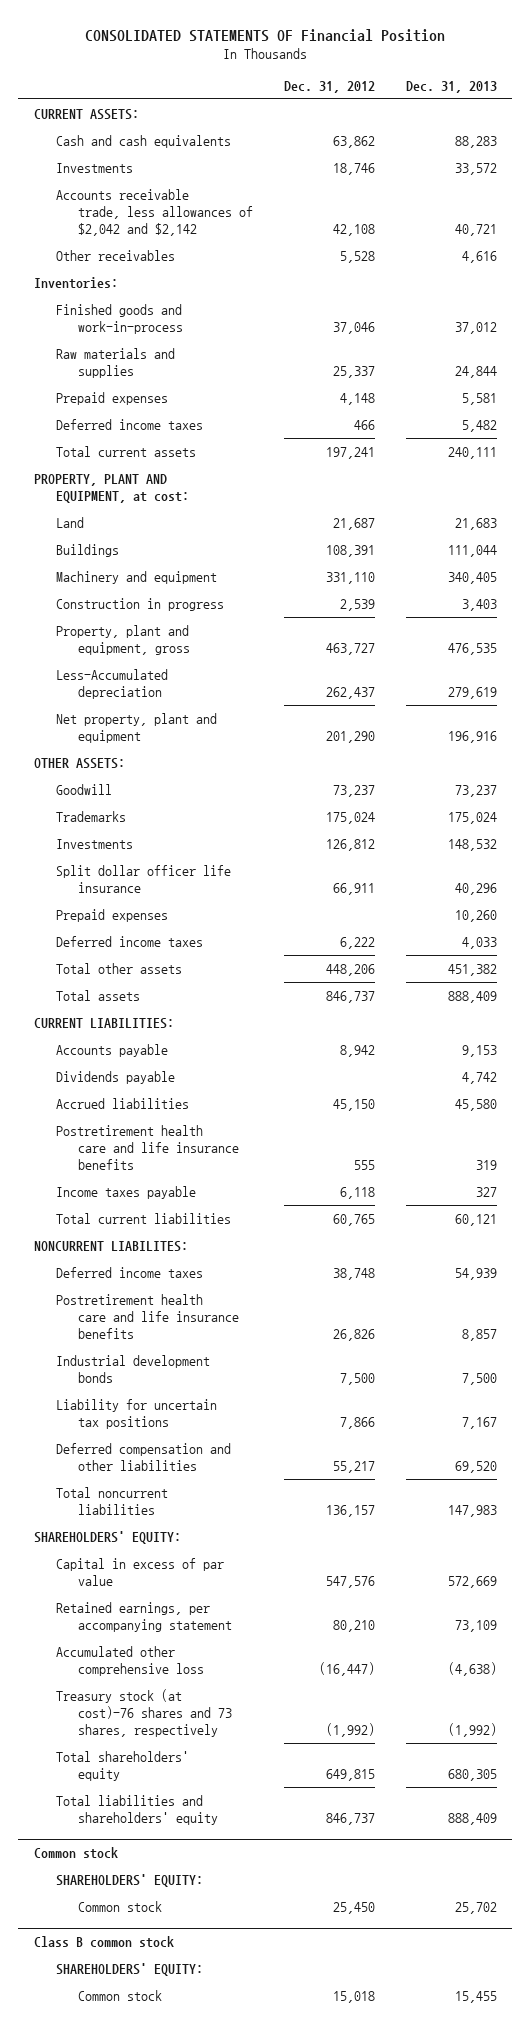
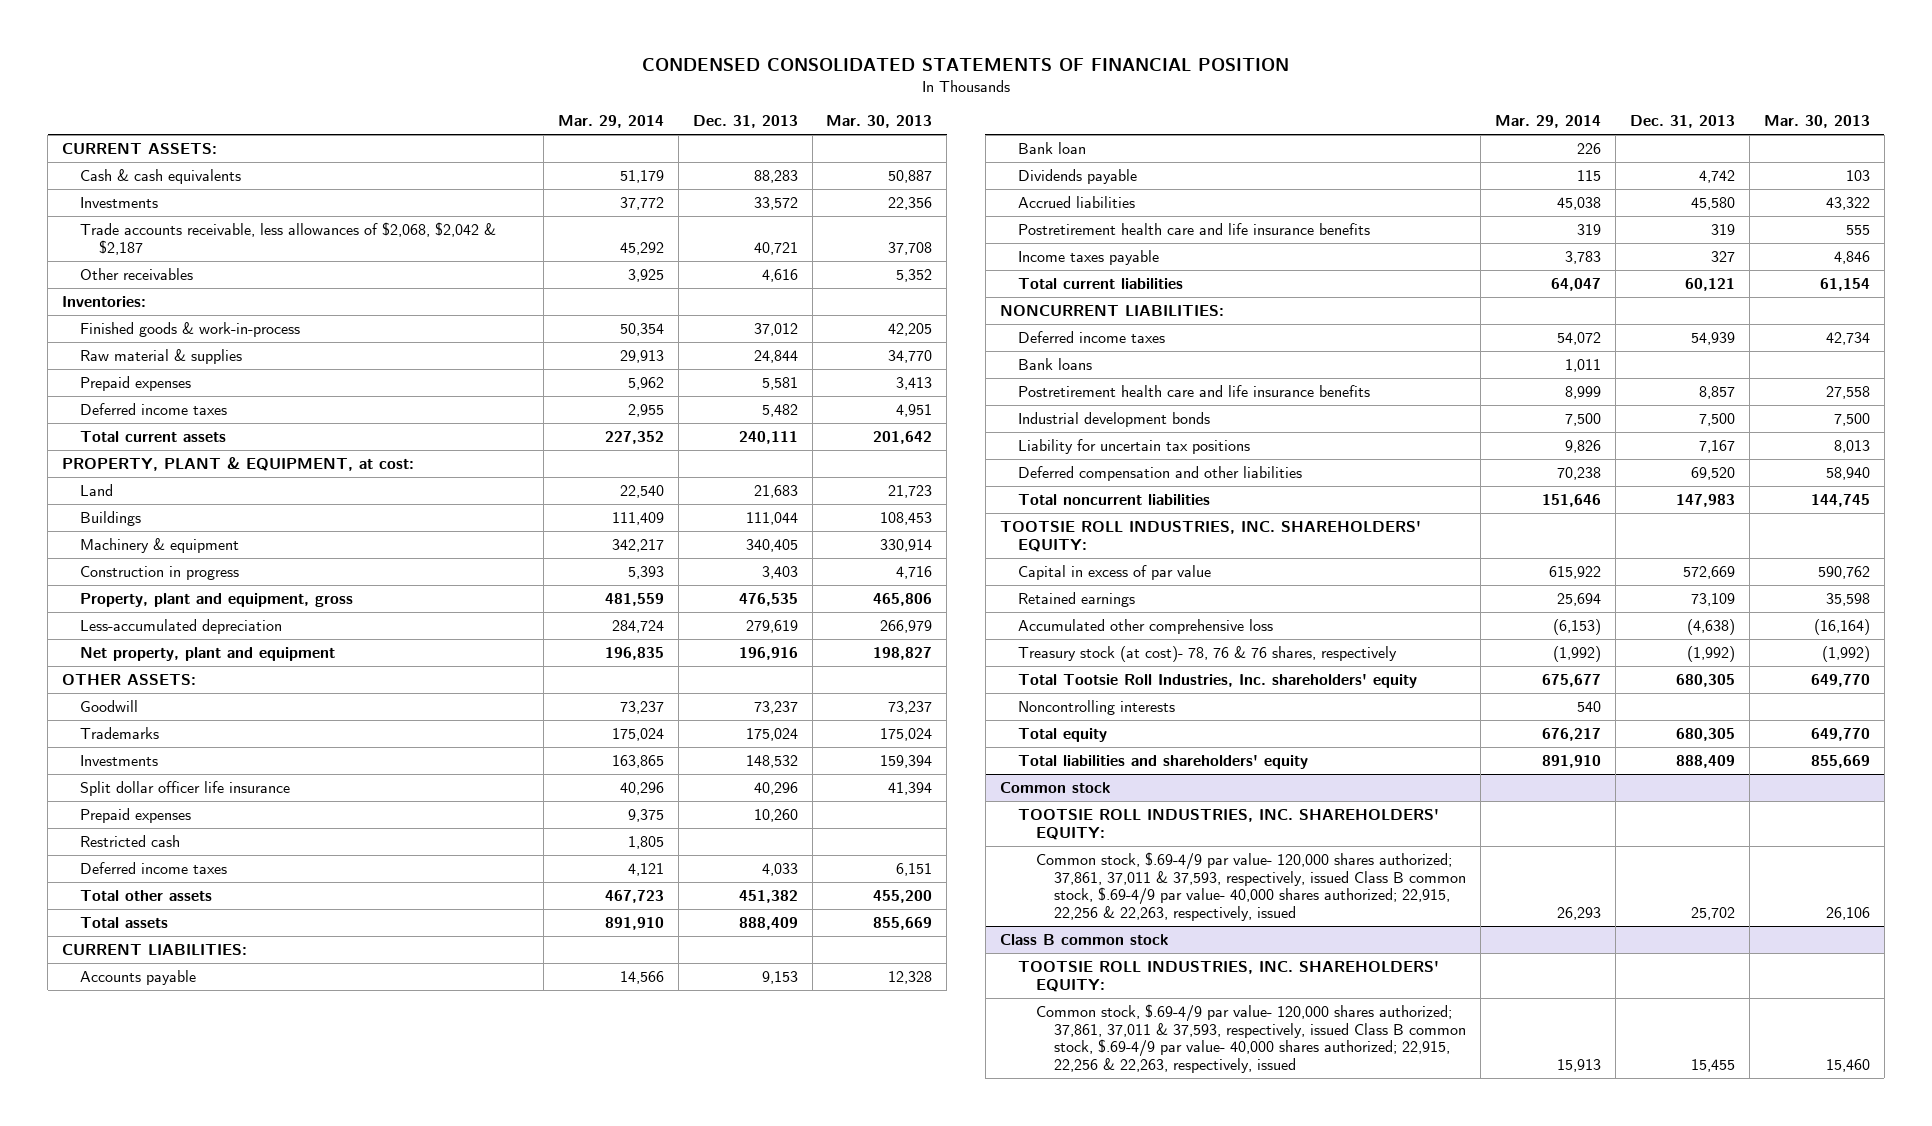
- CONSOLIDATED STATEMENTS OF Financial Position
+ CONDENSED CONSOLIDATED STATEMENTS OF FINANCIAL POSITION
- | Dec. 31, 2012 | Dec. 31, 2013
+ | Mar. 29, 2014 | Dec. 31, 2013 | Mar. 30, 2013
- Cash and cash equivalents | 63,862 | 88,283
+ Cash & cash equivalents | 51,179 | 88,283 | 50,887
- Accounts receivable trade, less allowances of $2,042 and $2,142 | 42,108 | 40,721
+ Trade accounts receivable, less allowances of $2,068, $2,042 & $2,187 | 45,292 | 40,721 | 37,708
- Finished goods and work-in-process | 37,046 | 37,012
- Raw materials and supplies | 25,337 | 24,844
+ Finished goods & work-in-process | 50,354 | 37,012 | 42,205
+ Raw material & supplies | 29,913 | 24,844 | 34,770
- PROPERTY, PLANT AND EQUIPMENT, at cost:
+ PROPERTY, PLANT & EQUIPMENT, at cost:
- Machinery and equipment | 331,110 | 340,405
+ Machinery & equipment | 342,217 | 340,405 | 330,914
- Less-Accumulated depreciation | 262,437 | 279,619
+ Less-accumulated depreciation | 284,724 | 279,619 | 266,979
+ Restricted cash | 1,805 | |
+ Bank loan | 226 | |
- NONCURRENT LIABILITES:
+ NONCURRENT LIABILITIES:
+ Bank loans | 1,011 | |
- SHAREHOLDERS' EQUITY:
+ TOOTSIE ROLL INDUSTRIES, INC. SHAREHOLDERS' EQUITY:
- Retained earnings, per accompanying statement | 80,210 | 73,109
+ Retained earnings | 25,694 | 73,109 | 35,598
- Treasury stock (at cost)-76 shares and 73 shares, respectively | (1,992) | (1,992)
- Total shareholders' equity | 649,815 | 680,305
+ Treasury stock (at cost)- 78, 76 & 76 shares, respectively | (1,992) | (1,992) | (1,992)
+ Total Tootsie Roll Industries, Inc. shareholders' equity | 675,677 | 680,305 | 649,770
+ Noncontrolling interests | 540 | |
+ Total equity | 676,217 | 680,305 | 649,770
@ Common stock
- SHAREHOLDERS' EQUITY:
- Common stock | 25,450 | 25,702
+ TOOTSIE ROLL INDUSTRIES, INC. SHAREHOLDERS' EQUITY:
+ Common stock, $.69-4/9 par value- 120,000 shares authorized; 37,861, 37,011 & 37,593, respectively, issued Class B common stock, $.69-4/9 par value- 40,000 shares authorized; 22,915, 22,256 & 22,263, respectively, issued | 26,293 | 25,702 | 26,106
@ Class B common stock
- SHAREHOLDERS' EQUITY:
- Common stock | 15,018 | 15,455
+ TOOTSIE ROLL INDUSTRIES, INC. SHAREHOLDERS' EQUITY:
+ Common stock, $.69-4/9 par value- 120,000 shares authorized; 37,861, 37,011 & 37,593, respectively, issued Class B common stock, $.69-4/9 par value- 40,000 shares authorized; 22,915, 22,256 & 22,263, respectively, issued | 15,913 | 15,455 | 15,460

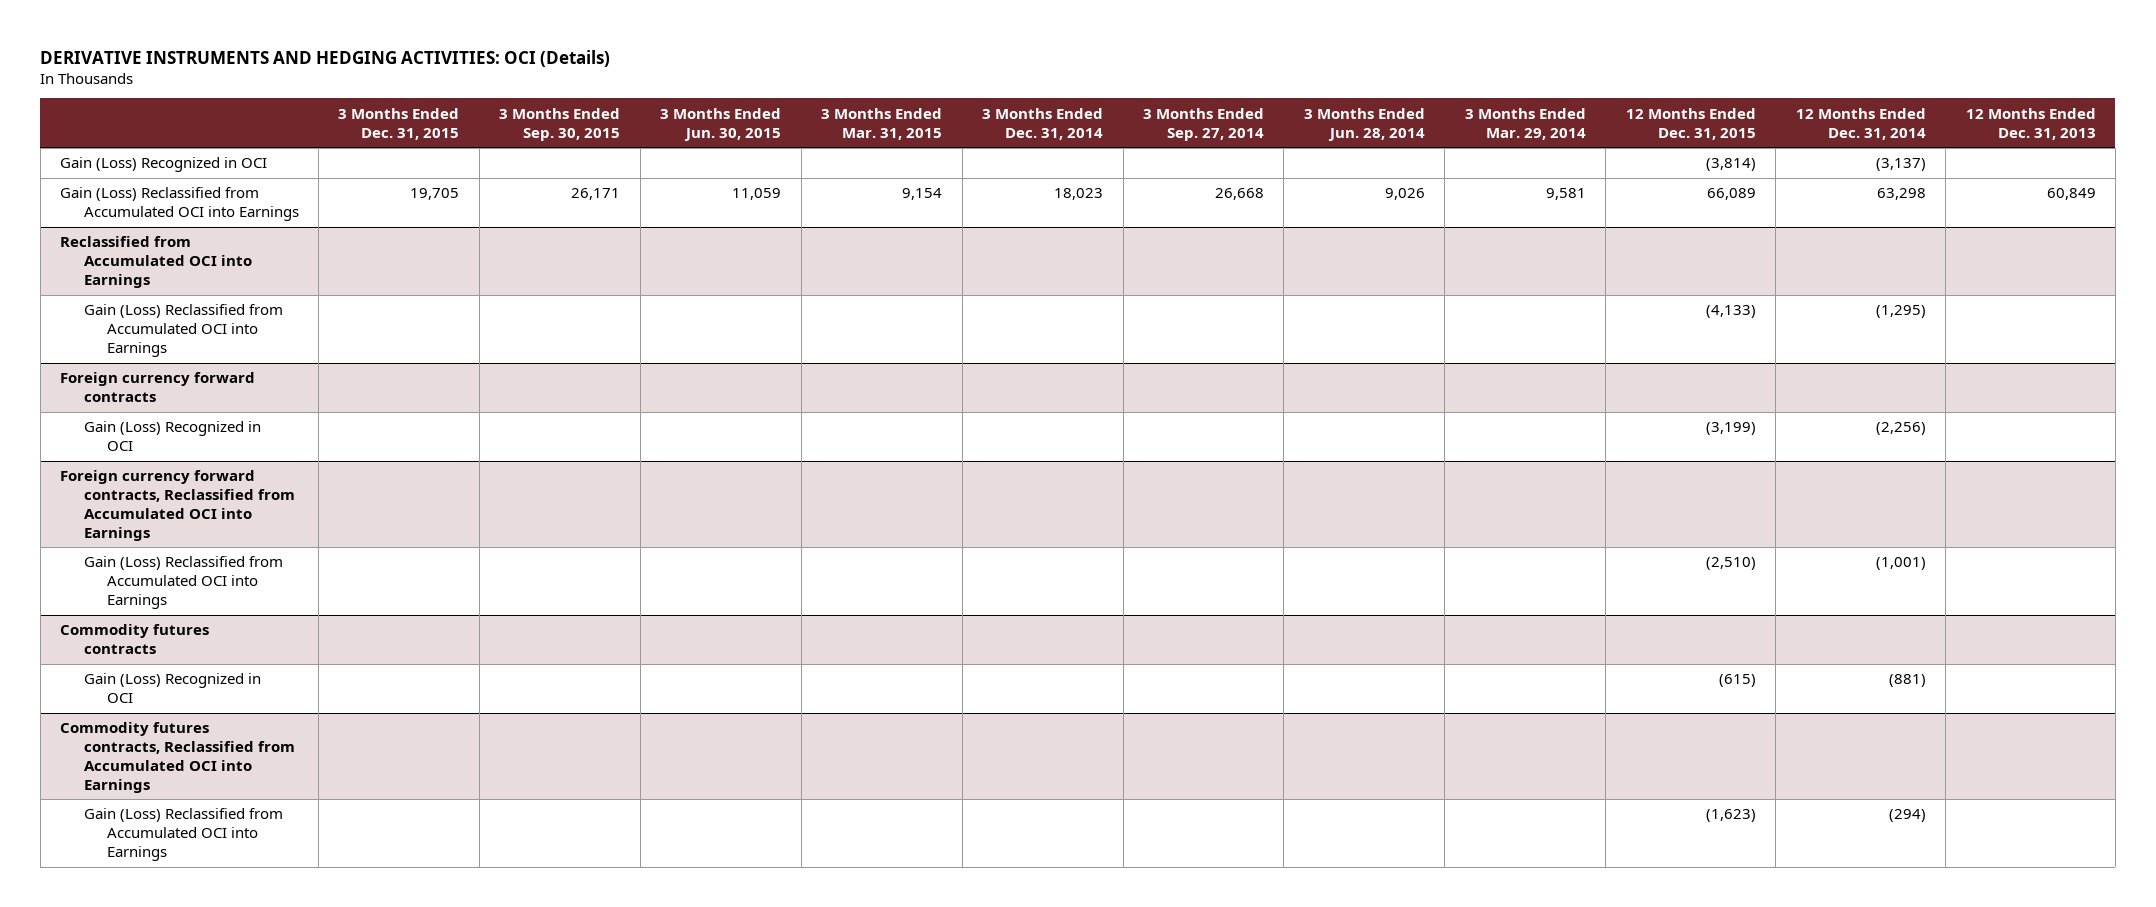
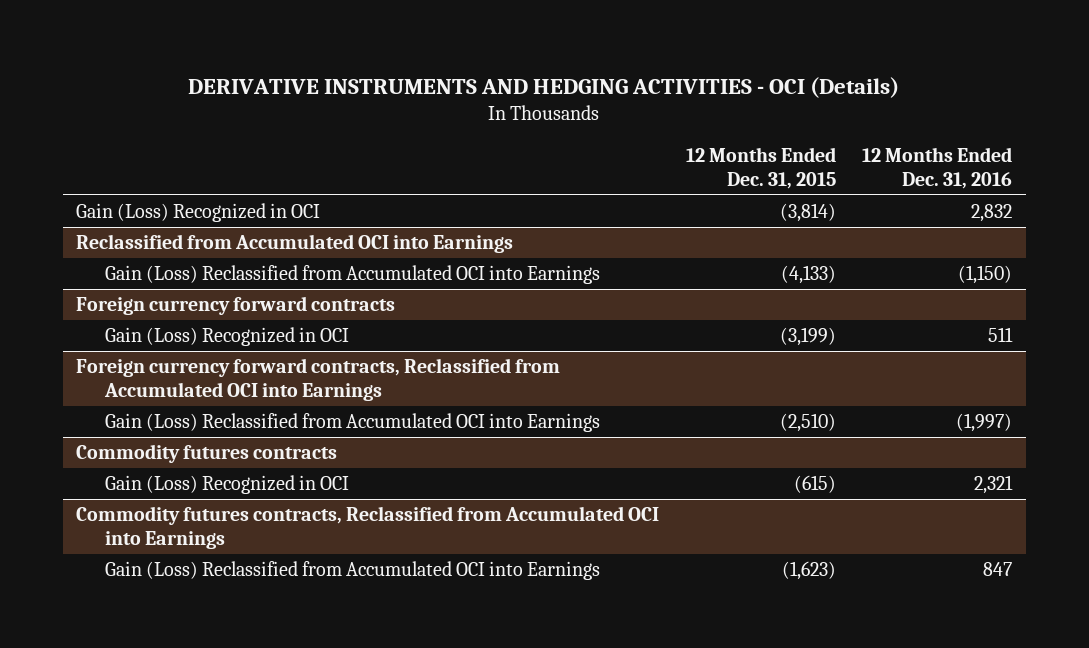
- DERIVATIVE INSTRUMENTS AND HEDGING ACTIVITIES: OCI (Details)
+ DERIVATIVE INSTRUMENTS AND HEDGING ACTIVITIES - OCI (Details)
- | 3 Months Ended Dec. 31, 2015 | 3 Months Ended Sep. 30, 2015 | 3 Months Ended Jun. 30, 2015 | 3 Months Ended Mar. 31, 2015 | 3 Months Ended Dec. 31, 2014 | 3 Months Ended Sep. 27, 2014 | 3 Months Ended Jun. 28, 2014 | 3 Months Ended Mar. 29, 2014 | 12 Months Ended Dec. 31, 2015 | 12 Months Ended Dec. 31, 2014 | 12 Months Ended Dec. 31, 2013
+ | 12 Months Ended Dec. 31, 2015 | 12 Months Ended Dec. 31, 2016
- Gain (Loss) Reclassified from Accumulated OCI into Earnings | 19,705 | 26,171 | 11,059 | 9,154 | 18,023 | 26,668 | 9,026 | 9,581 | 66,089 | 63,298 | 60,849

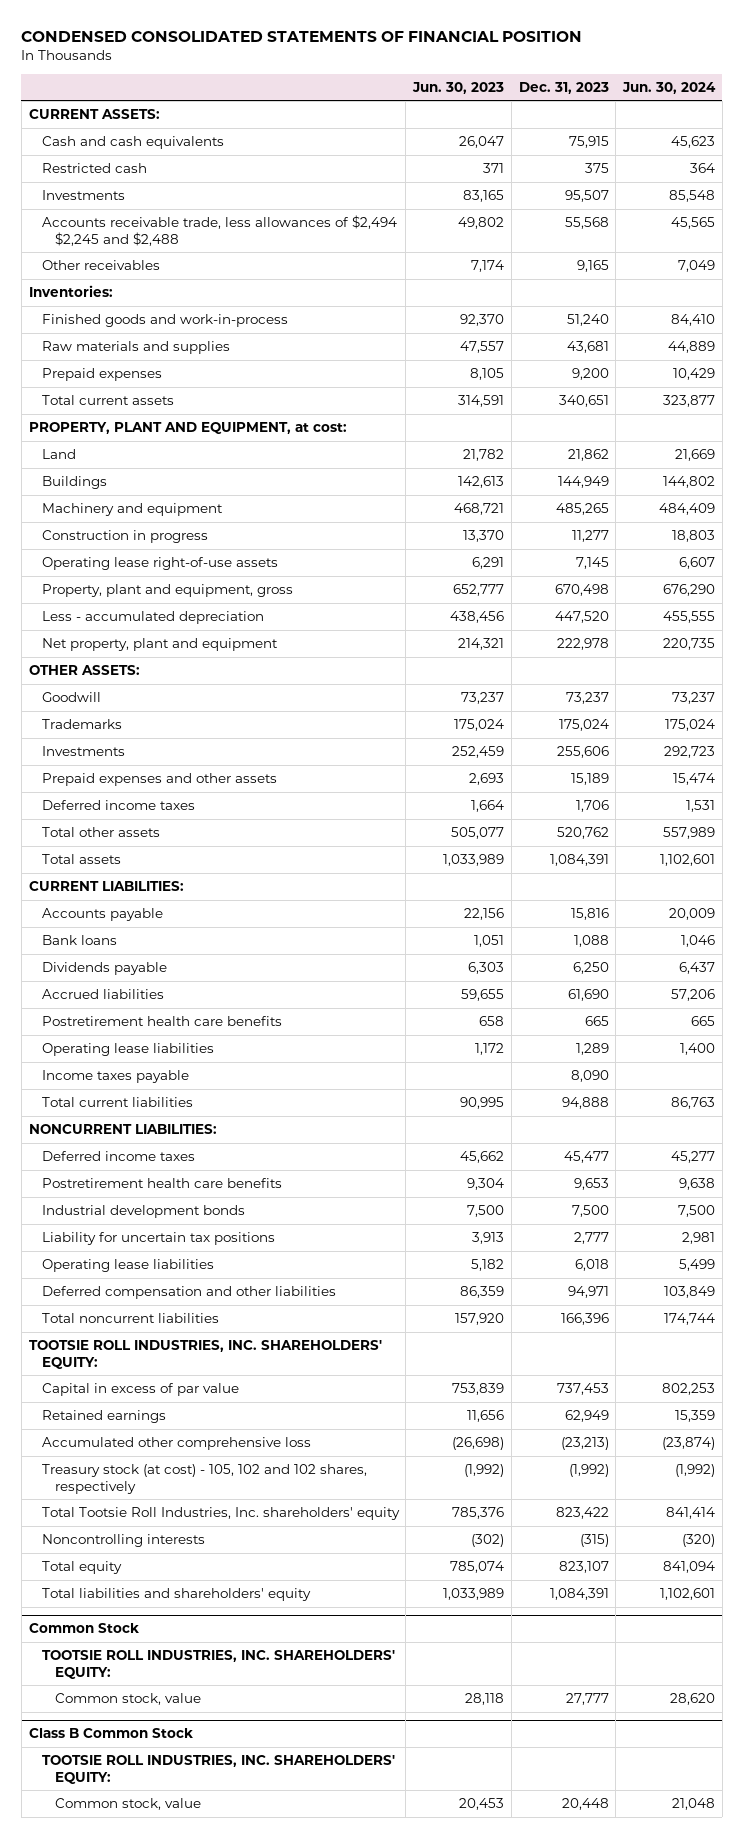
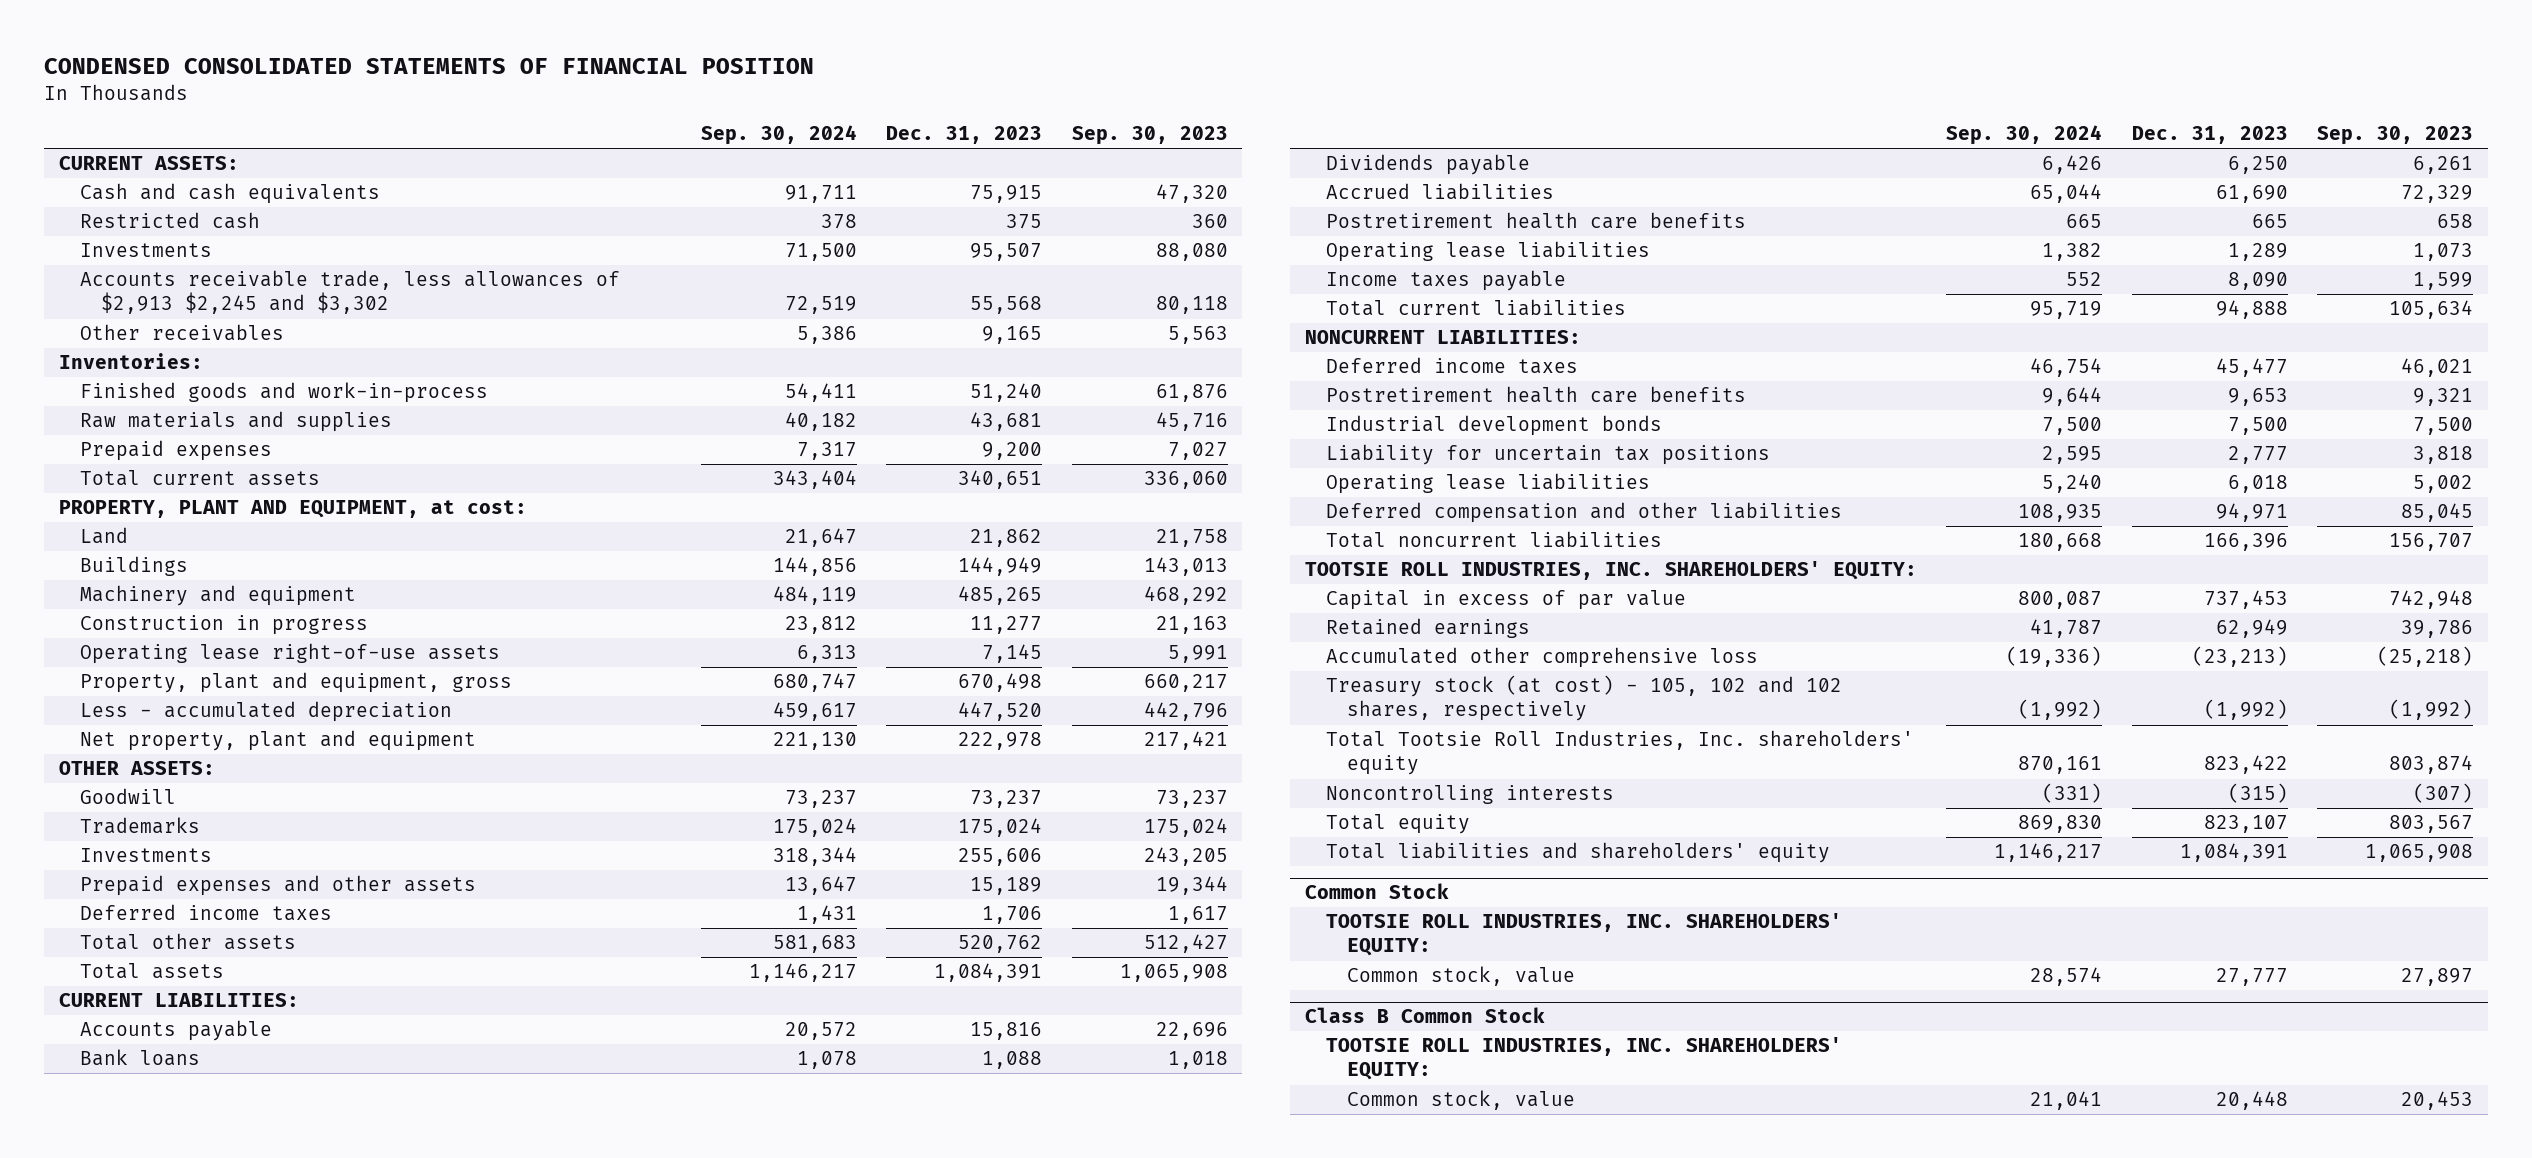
- | Jun. 30, 2023 | Dec. 31, 2023 | Jun. 30, 2024
+ | Sep. 30, 2024 | Dec. 31, 2023 | Sep. 30, 2023
- Accounts receivable trade, less allowances of $2,494 $2,245 and $2,488 | 49,802 | 55,568 | 45,565
+ Accounts receivable trade, less allowances of $2,913 $2,245 and $3,302 | 72,519 | 55,568 | 80,118

